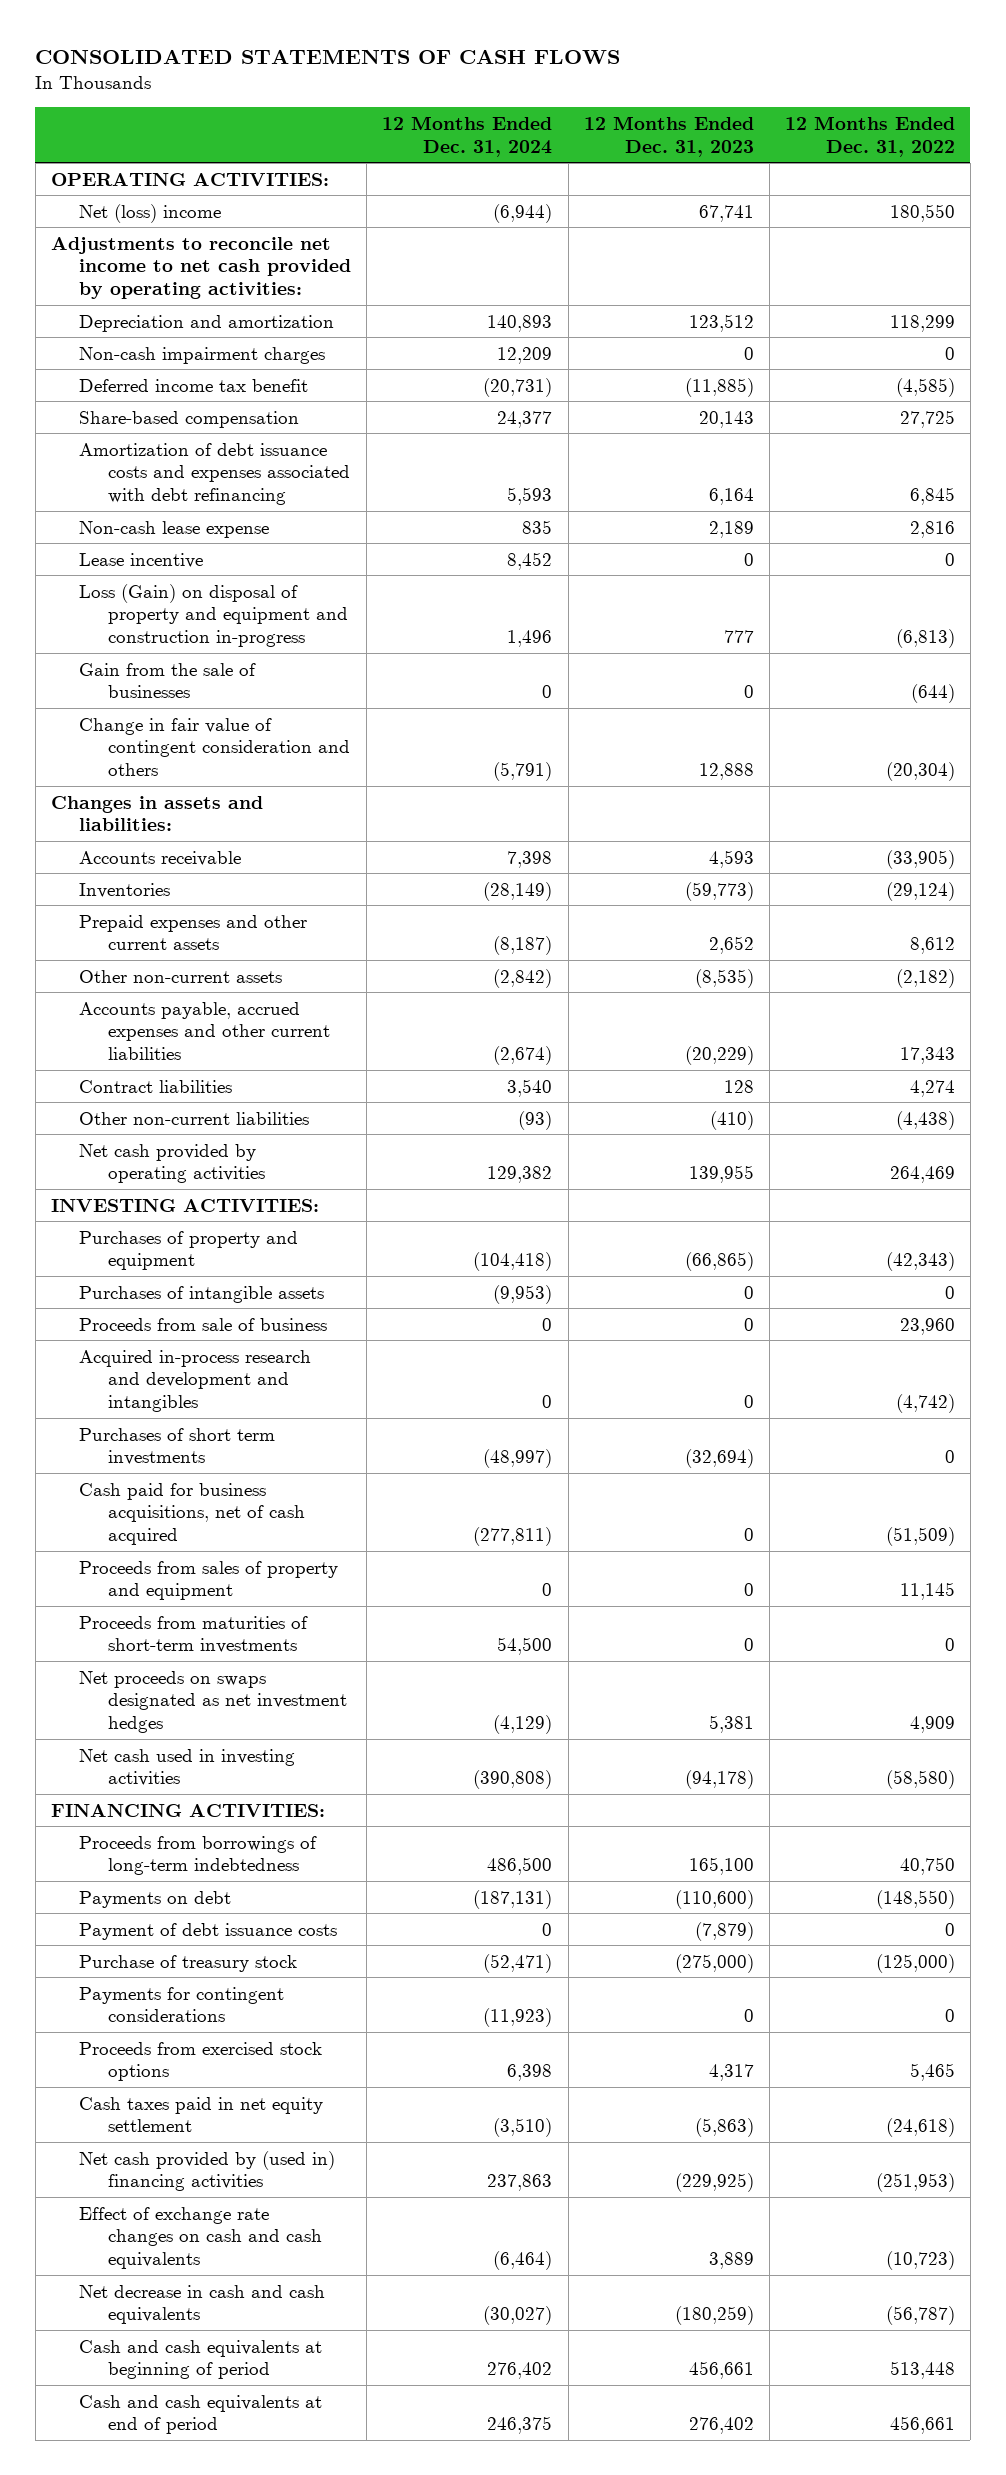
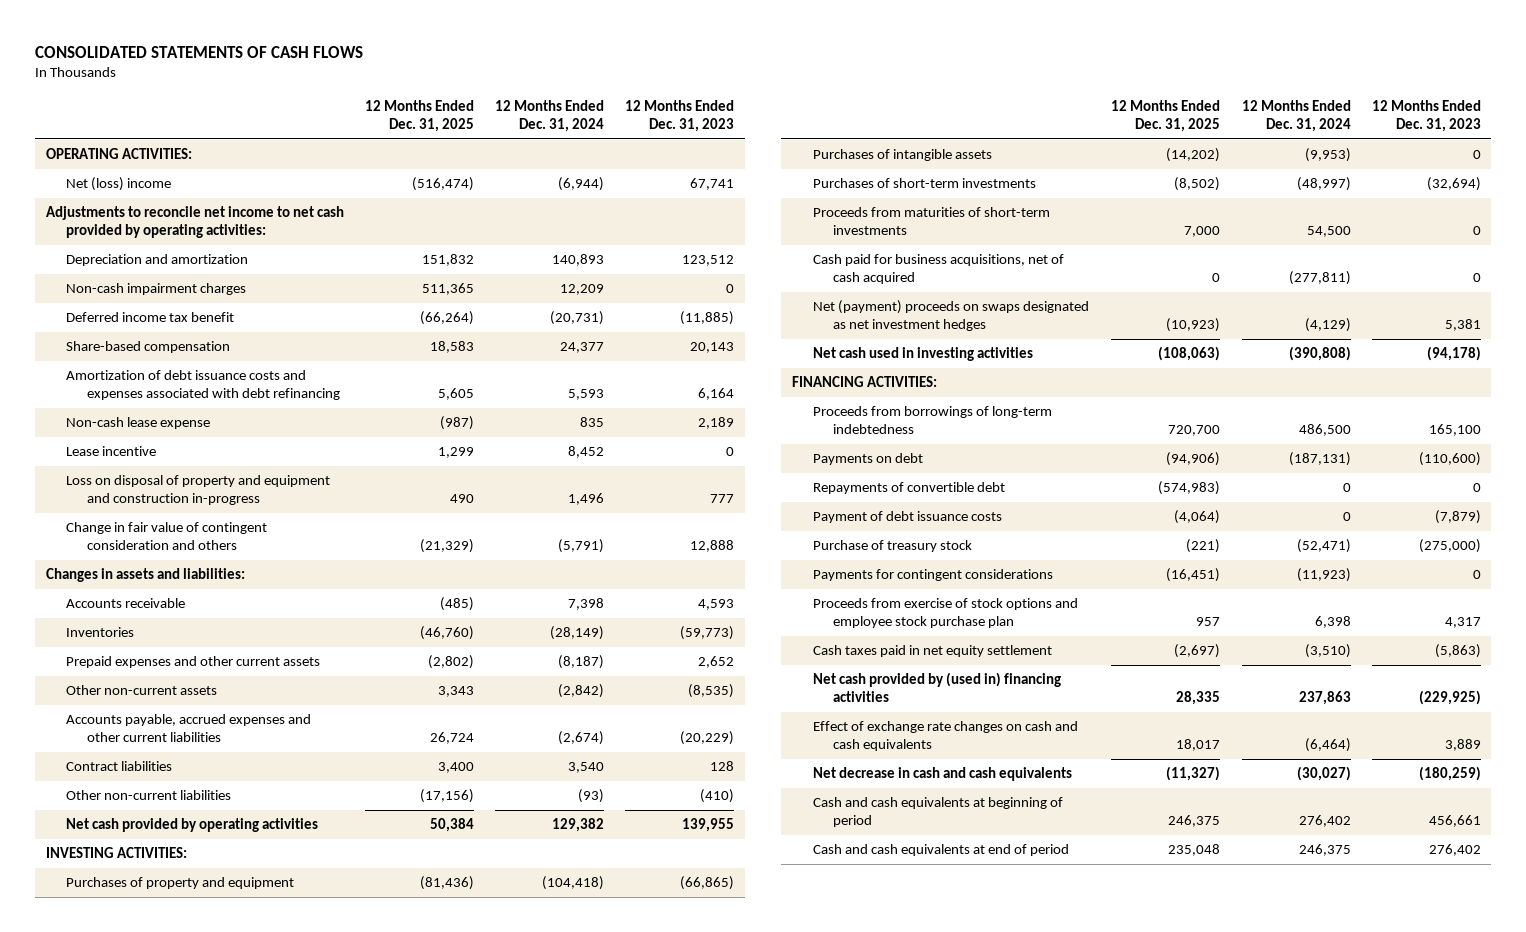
- | 12 Months Ended Dec. 31, 2024 | 12 Months Ended Dec. 31, 2023 | 12 Months Ended Dec. 31, 2022
+ | 12 Months Ended Dec. 31, 2025 | 12 Months Ended Dec. 31, 2024 | 12 Months Ended Dec. 31, 2023
- Loss (Gain) on disposal of property and equipment and construction in-progress | 1,496 | 777 | (6,813)
- Gain from the sale of businesses | 0 | 0 | (644)
+ Loss on disposal of property and equipment and construction in-progress | 490 | 1,496 | 777
- Proceeds from sale of business | 0 | 0 | 23,960
- Acquired in-process research and development and intangibles | 0 | 0 | (4,742)
- Purchases of short term investments | (48,997) | (32,694) | 0
- Proceeds from sales of property and equipment | 0 | 0 | 11,145
+ Purchases of short-term investments | (8,502) | (48,997) | (32,694)
- Net proceeds on swaps designated as net investment hedges | (4,129) | 5,381 | 4,909
moved down: Cash paid for business acquisitions, net of cash acquired | 0 | (277,811) | 0
+ Net (payment) proceeds on swaps designated as net investment hedges | (10,923) | (4,129) | 5,381
+ Repayments of convertible debt | (574,983) | 0 | 0
- Proceeds from exercised stock options | 6,398 | 4,317 | 5,465
+ Proceeds from exercise of stock options and employee stock purchase plan | 957 | 6,398 | 4,317

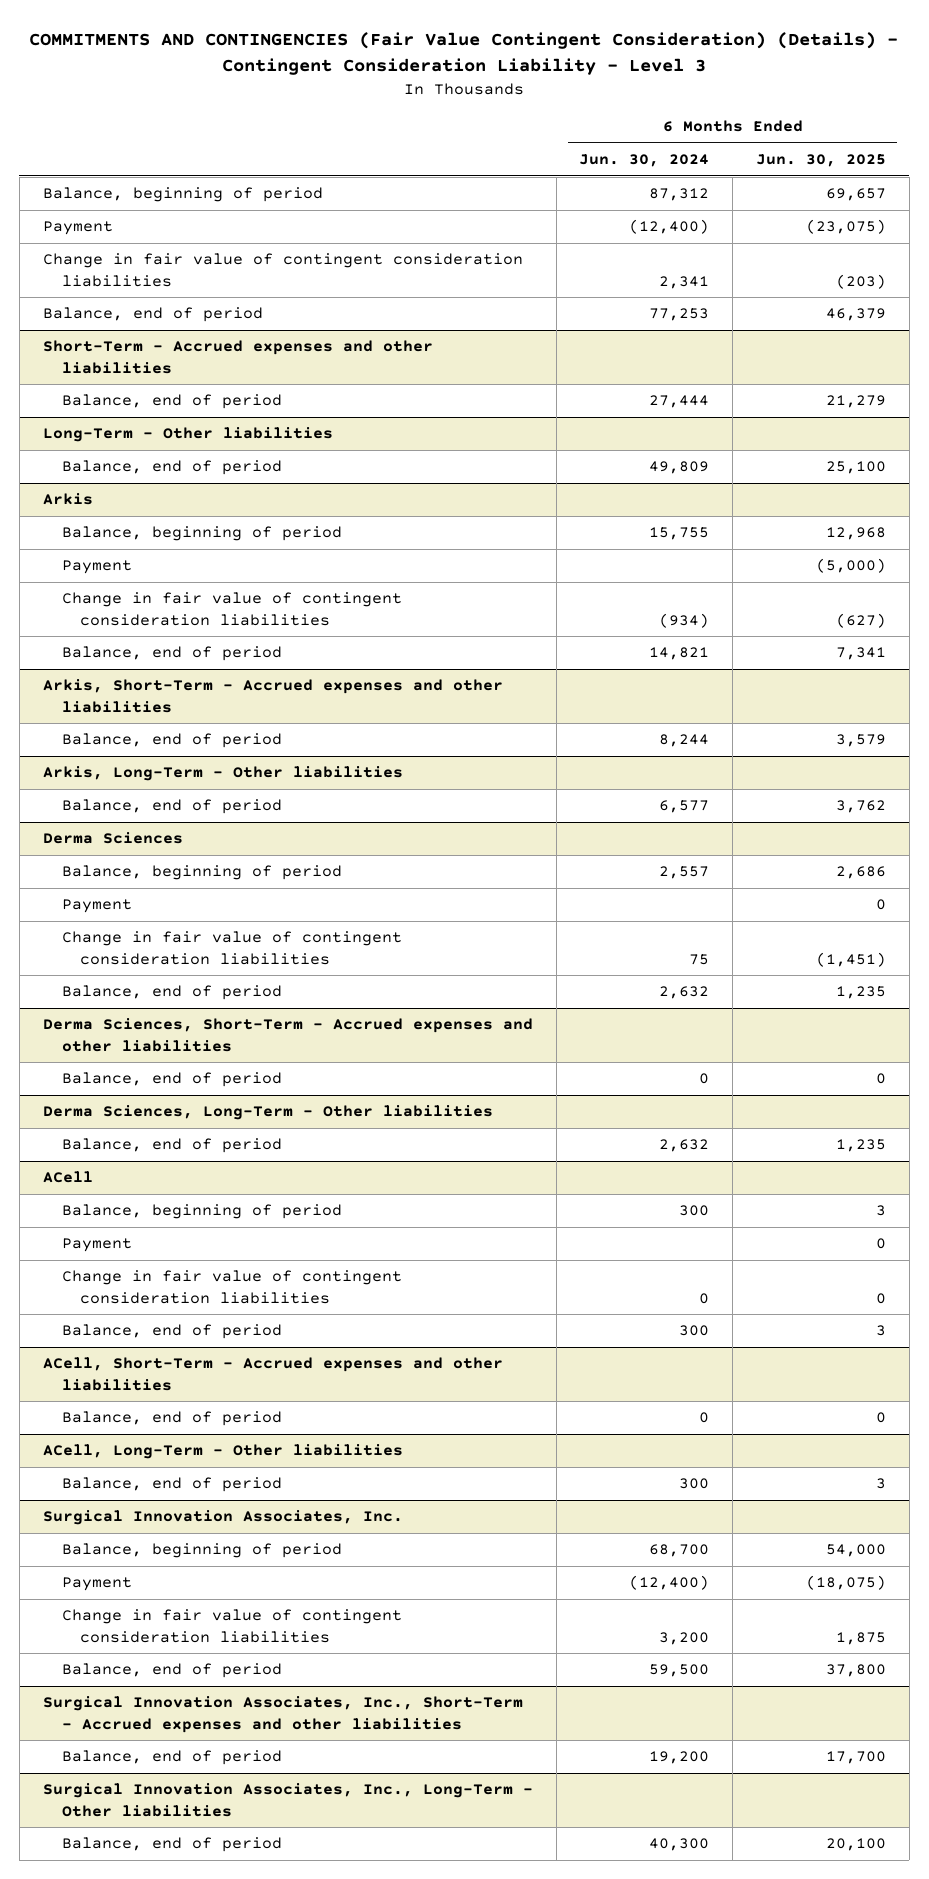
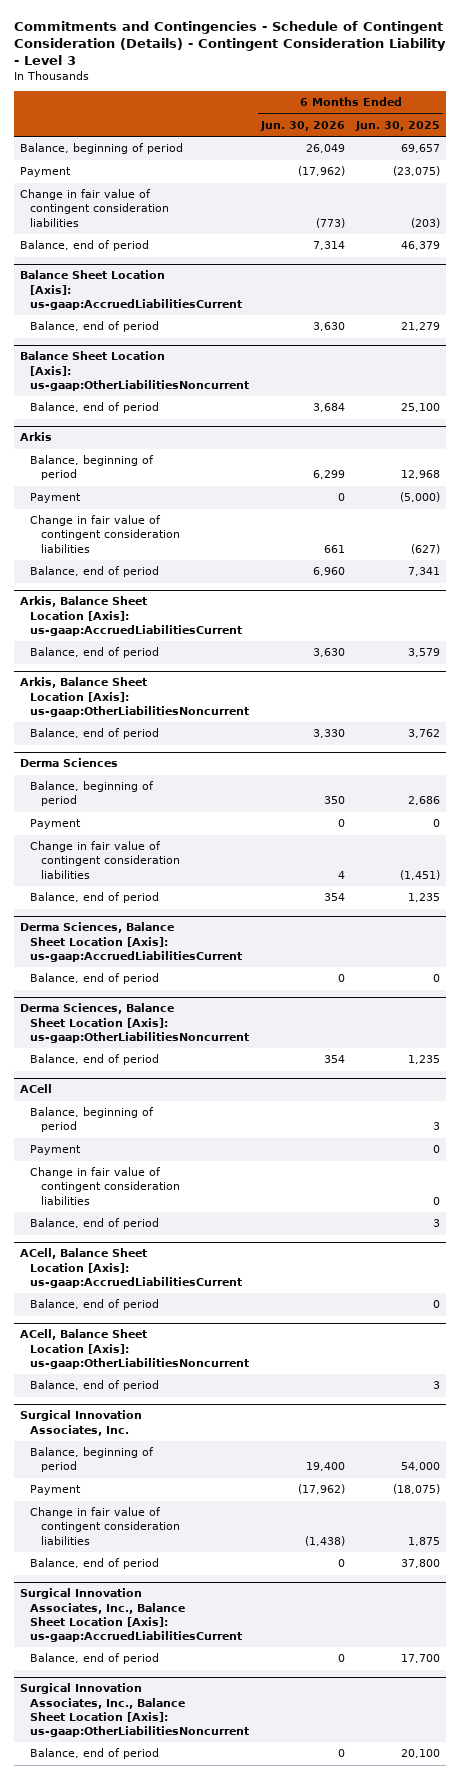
- COMMITMENTS AND CONTINGENCIES (Fair Value Contingent Consideration) (Details) - Contingent Consideration Liability - Level 3
+ Commitments and Contingencies - Schedule of Contingent Consideration (Details) - Contingent Consideration Liability - Level 3
- | 6 Months Ended Jun. 30, 2024 | 6 Months Ended Jun. 30, 2025
+ | 6 Months Ended Jun. 30, 2026 | 6 Months Ended Jun. 30, 2025
- Short-Term - Accrued expenses and other liabilities
+ Balance Sheet Location [Axis]: us-gaap:AccruedLiabilitiesCurrent
- Long-Term - Other liabilities
+ Balance Sheet Location [Axis]: us-gaap:OtherLiabilitiesNoncurrent
- Arkis, Short-Term - Accrued expenses and other liabilities
+ Arkis, Balance Sheet Location [Axis]: us-gaap:AccruedLiabilitiesCurrent
- Arkis, Long-Term - Other liabilities
+ Arkis, Balance Sheet Location [Axis]: us-gaap:OtherLiabilitiesNoncurrent
- Derma Sciences, Short-Term - Accrued expenses and other liabilities
+ Derma Sciences, Balance Sheet Location [Axis]: us-gaap:AccruedLiabilitiesCurrent
- Derma Sciences, Long-Term - Other liabilities
+ Derma Sciences, Balance Sheet Location [Axis]: us-gaap:OtherLiabilitiesNoncurrent
- ACell, Short-Term - Accrued expenses and other liabilities
+ ACell, Balance Sheet Location [Axis]: us-gaap:AccruedLiabilitiesCurrent
- ACell, Long-Term - Other liabilities
+ ACell, Balance Sheet Location [Axis]: us-gaap:OtherLiabilitiesNoncurrent
- Surgical Innovation Associates, Inc., Short-Term - Accrued expenses and other liabilities
+ Surgical Innovation Associates, Inc., Balance Sheet Location [Axis]: us-gaap:AccruedLiabilitiesCurrent
- Surgical Innovation Associates, Inc., Long-Term - Other liabilities
+ Surgical Innovation Associates, Inc., Balance Sheet Location [Axis]: us-gaap:OtherLiabilitiesNoncurrent

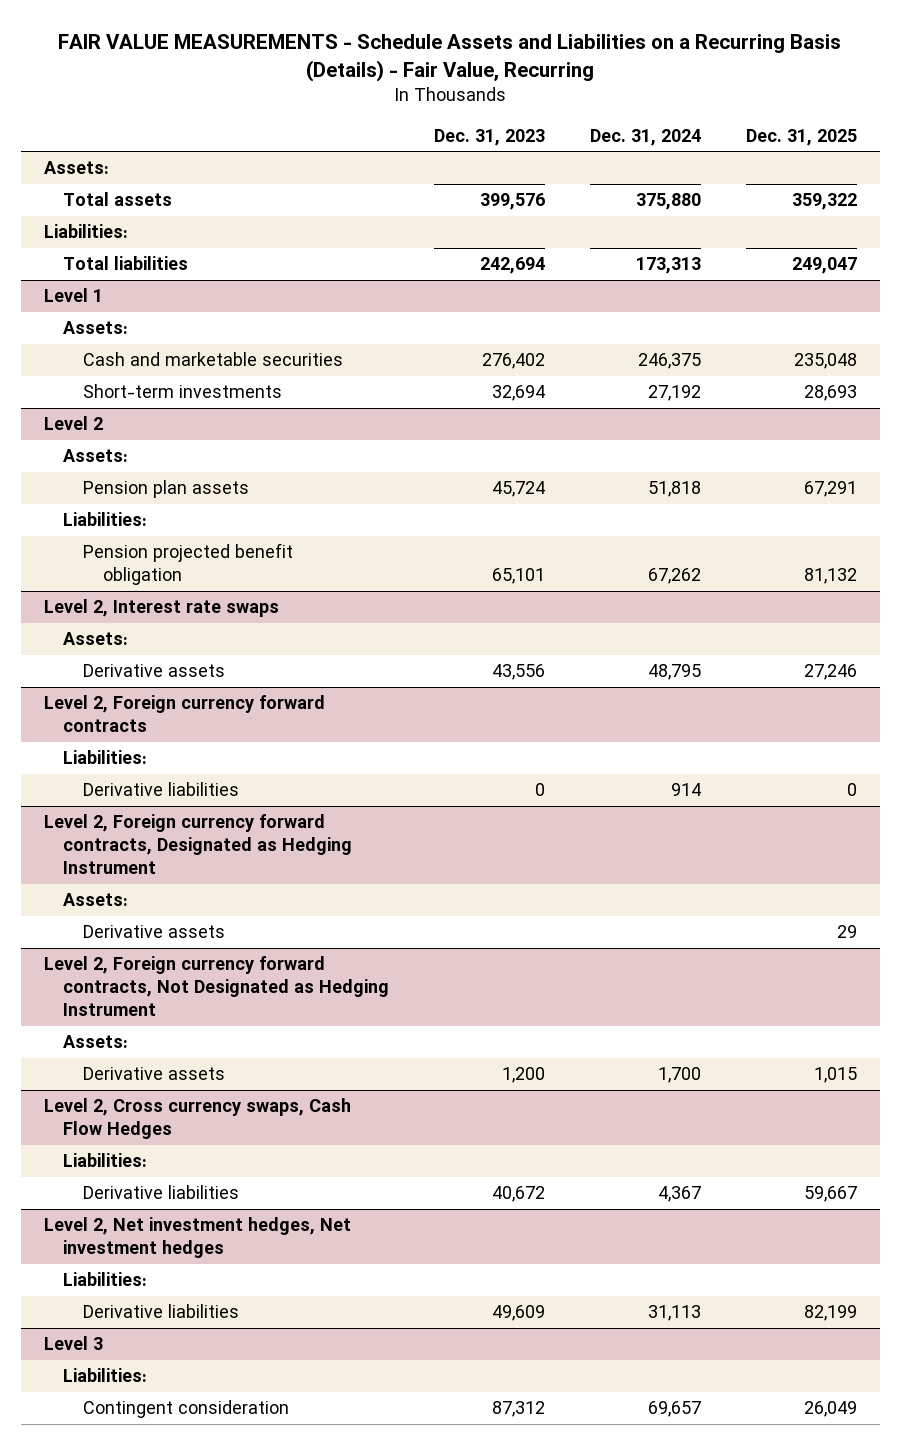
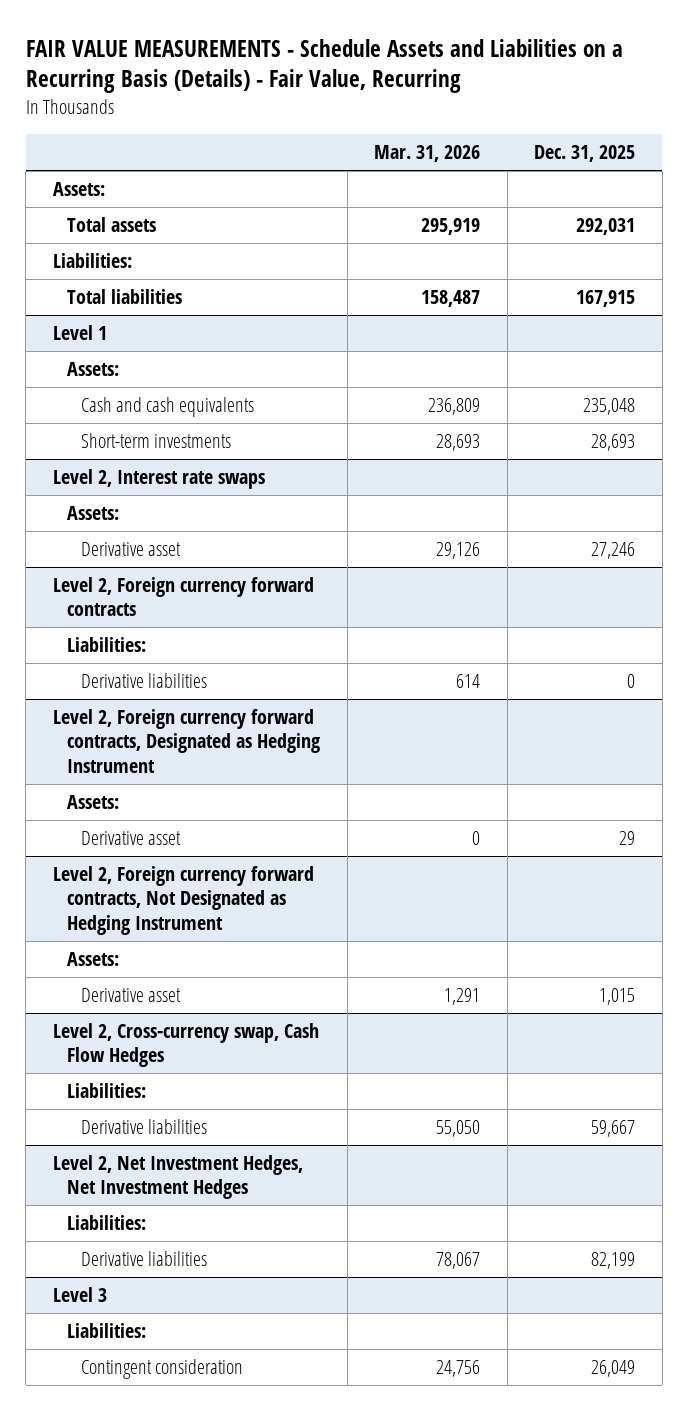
- | Dec. 31, 2023 | Dec. 31, 2024 | Dec. 31, 2025
+ | Mar. 31, 2026 | Dec. 31, 2025
- Total assets | 399,576 | 375,880 | 359,322
+ Total assets | 295,919 | 292,031
- Total liabilities | 242,694 | 173,313 | 249,047
+ Total liabilities | 158,487 | 167,915
@ Level 1
- Cash and marketable securities | 276,402 | 246,375 | 235,048
+ Cash and cash equivalents | 236,809 | 235,048
- Level 2
- Assets:
- Pension plan assets | 45,724 | 51,818 | 67,291
- Liabilities:
- Pension projected benefit obligation | 65,101 | 67,262 | 81,132
@ Level 2, Interest rate swaps
- Derivative assets | 43,556 | 48,795 | 27,246
+ Derivative asset | 29,126 | 27,246
@ Level 2, Foreign currency forward contracts, Designated as Hedging Instrument
- Derivative assets | | | 29
+ Derivative asset | 0 | 29
@ Level 2, Foreign currency forward contracts, Not Designated as Hedging Instrument
- Derivative assets | 1,200 | 1,700 | 1,015
- Level 2, Cross currency swaps, Cash Flow Hedges
@ Level 2, Foreign currency forward contracts, Not Designated as Hedging Instrument
+ Derivative asset | 1,291 | 1,015
+ Level 2, Cross-currency swap, Cash Flow Hedges
- Level 2, Net investment hedges, Net investment hedges
+ Level 2, Net Investment Hedges, Net Investment Hedges

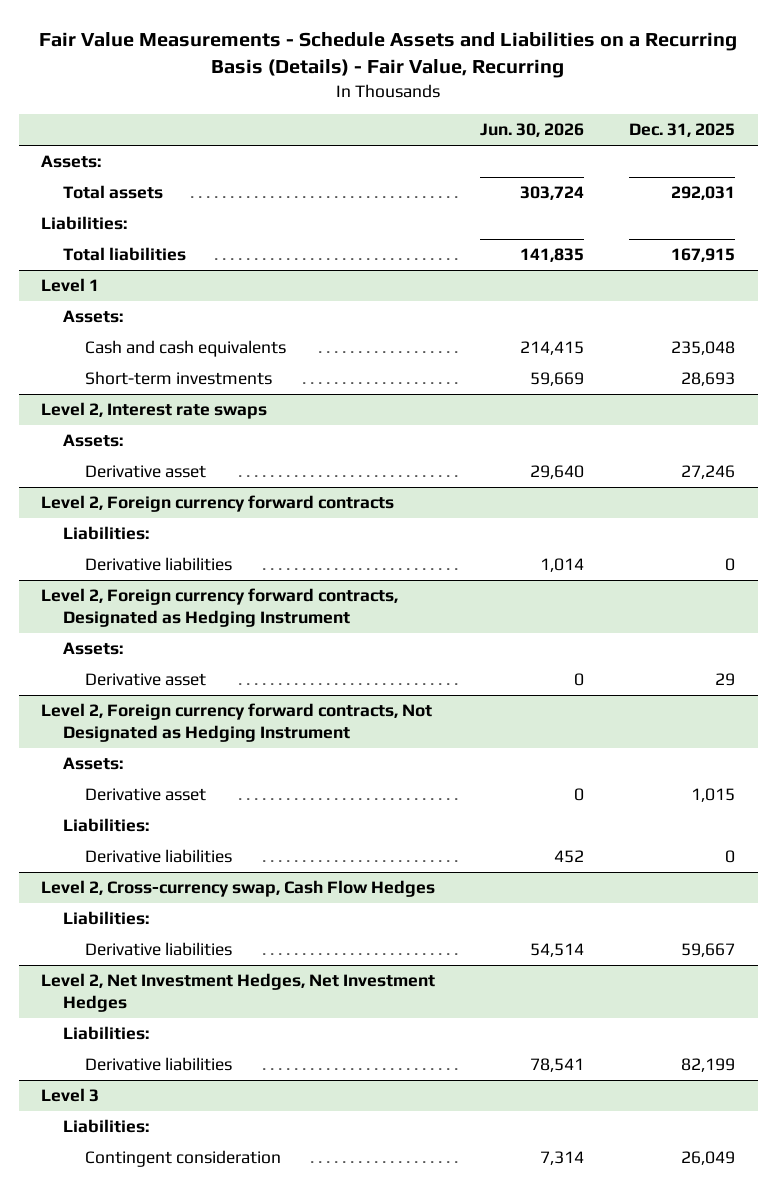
- FAIR VALUE MEASUREMENTS - Schedule Assets and Liabilities on a Recurring Basis (Details) - Fair Value, Recurring
+ Fair Value Measurements - Schedule Assets and Liabilities on a Recurring Basis (Details) - Fair Value, Recurring
- | Mar. 31, 2026 | Dec. 31, 2025
+ | Jun. 30, 2026 | Dec. 31, 2025
@ Level 2, Foreign currency forward contracts, Not Designated as Hedging Instrument
+ Liabilities:
+ Derivative liabilities | 452 | 0

